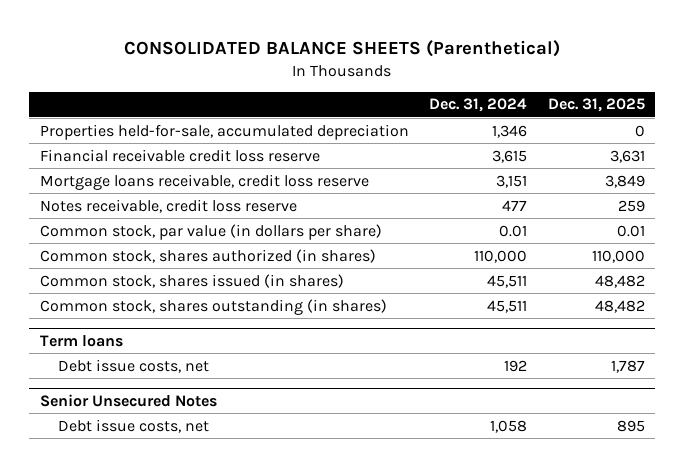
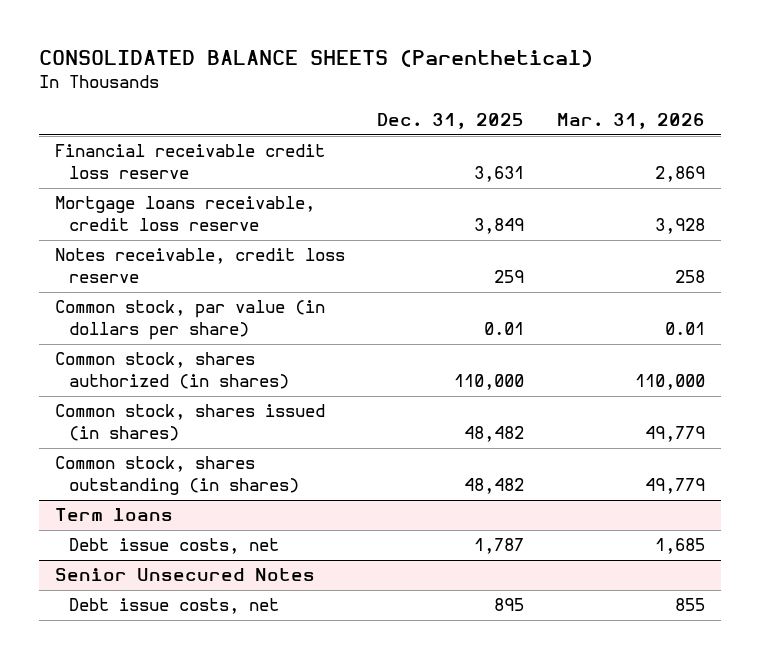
- | Dec. 31, 2024 | Dec. 31, 2025
+ | Dec. 31, 2025 | Mar. 31, 2026
- Properties held-for-sale, accumulated depreciation | 1,346 | 0

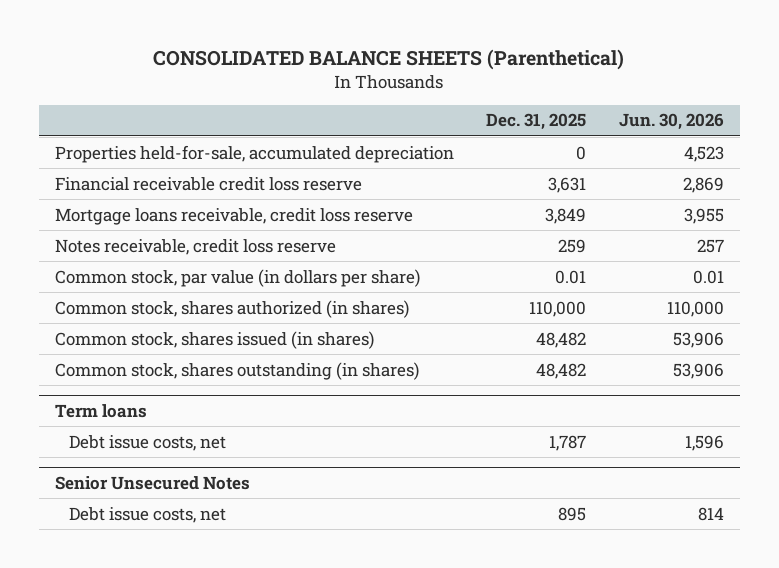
- | Dec. 31, 2025 | Mar. 31, 2026
+ | Dec. 31, 2025 | Jun. 30, 2026
+ Properties held-for-sale, accumulated depreciation | 0 | 4,523

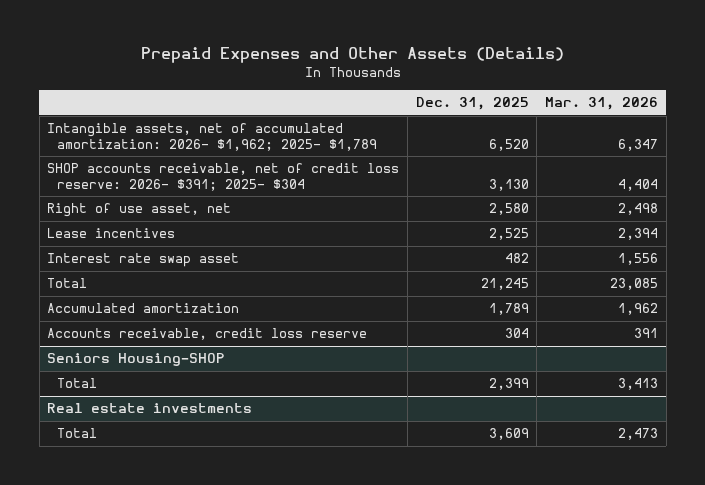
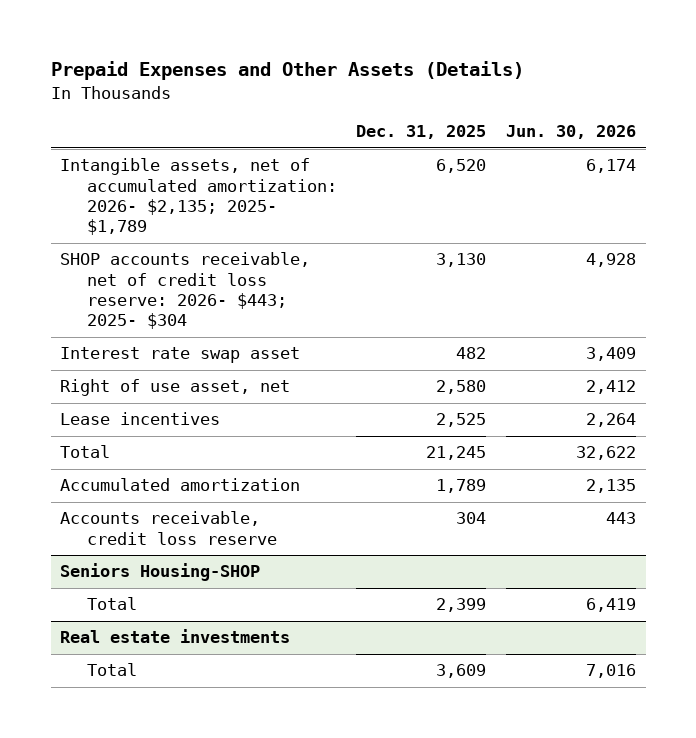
- | Dec. 31, 2025 | Mar. 31, 2026
+ | Dec. 31, 2025 | Jun. 30, 2026
- Intangible assets, net of accumulated amortization: 2026- $1,962; 2025- $1,789 | 6,520 | 6,347
- SHOP accounts receivable, net of credit loss reserve: 2026- $391; 2025- $304 | 3,130 | 4,404
+ Intangible assets, net of accumulated amortization: 2026- $2,135; 2025- $1,789 | 6,520 | 6,174
+ SHOP accounts receivable, net of credit loss reserve: 2026- $443; 2025- $304 | 3,130 | 4,928
moved up: Interest rate swap asset | 482 | 3,409

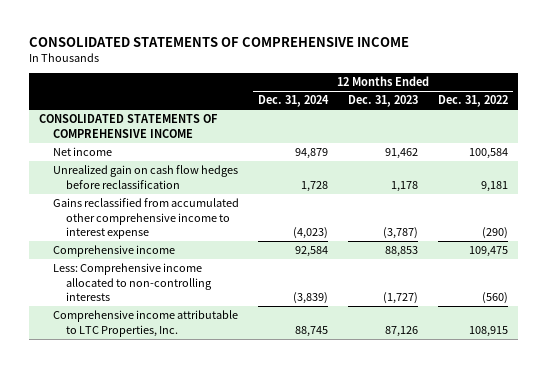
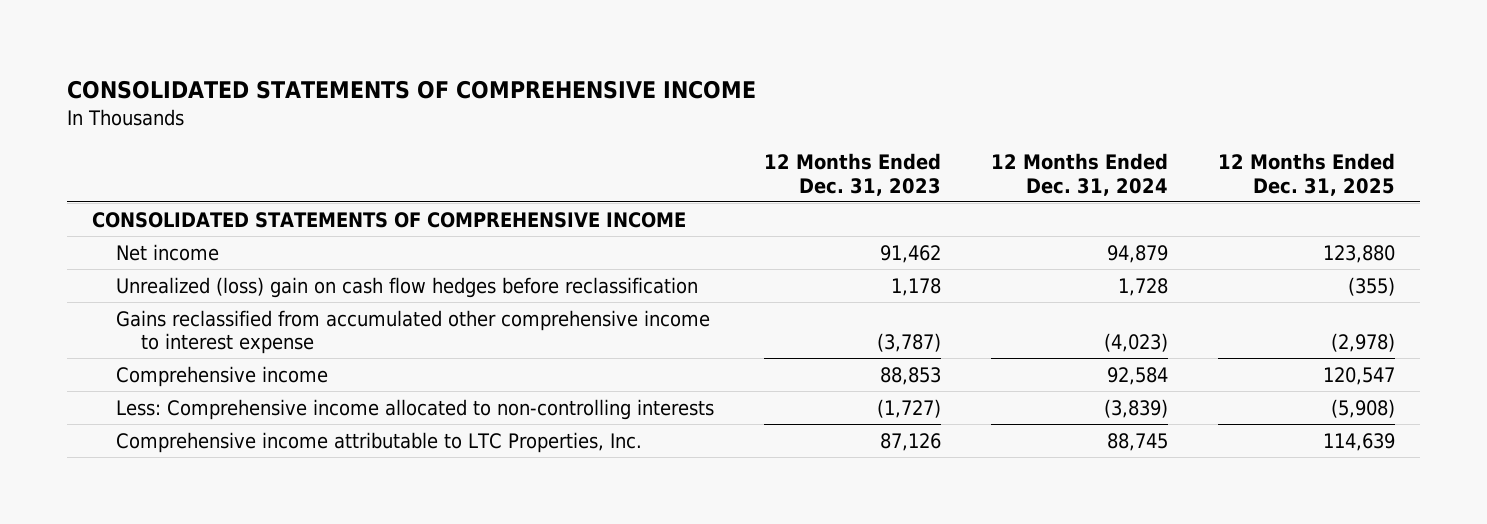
- | 12 Months Ended Dec. 31, 2024 | 12 Months Ended Dec. 31, 2023 | 12 Months Ended Dec. 31, 2022
+ | 12 Months Ended Dec. 31, 2023 | 12 Months Ended Dec. 31, 2024 | 12 Months Ended Dec. 31, 2025
- Unrealized gain on cash flow hedges before reclassification | 1,728 | 1,178 | 9,181
+ Unrealized (loss) gain on cash flow hedges before reclassification | 1,178 | 1,728 | (355)

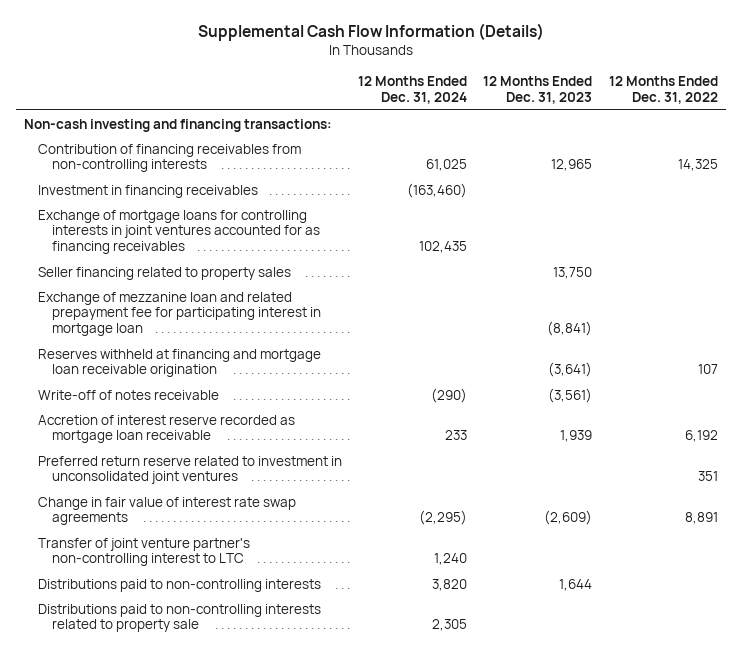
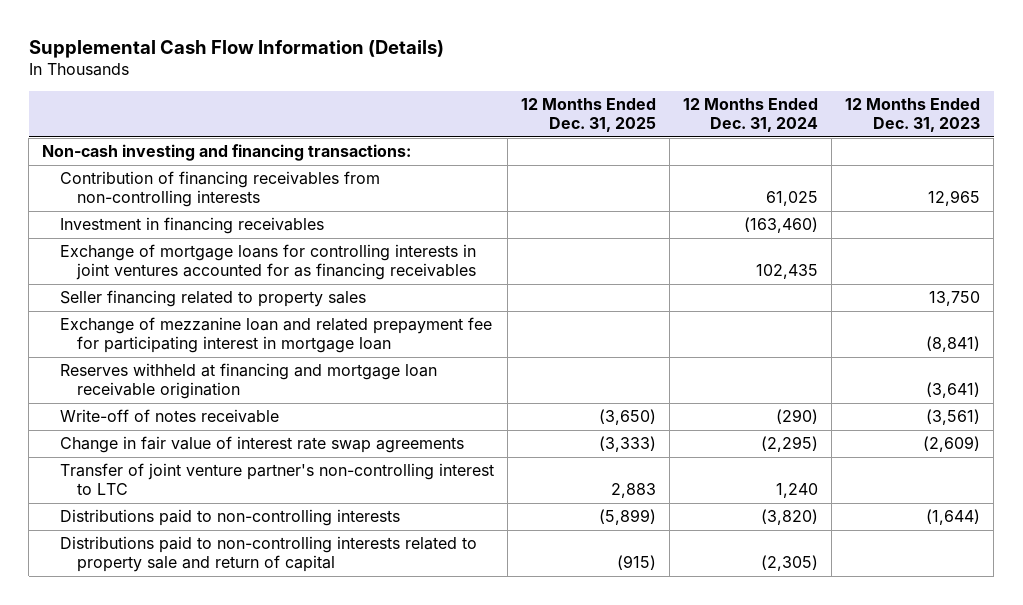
- | 12 Months Ended Dec. 31, 2024 | 12 Months Ended Dec. 31, 2023 | 12 Months Ended Dec. 31, 2022
+ | 12 Months Ended Dec. 31, 2025 | 12 Months Ended Dec. 31, 2024 | 12 Months Ended Dec. 31, 2023
- Accretion of interest reserve recorded as mortgage loan receivable | 233 | 1,939 | 6,192
- Preferred return reserve related to investment in unconsolidated joint ventures | | | 351
- Distributions paid to non-controlling interests | 3,820 | 1,644 |
- Distributions paid to non-controlling interests related to property sale | 2,305 | |
+ Distributions paid to non-controlling interests | (5,899) | (3,820) | (1,644)
+ Distributions paid to non-controlling interests related to property sale and return of capital | (915) | (2,305) |

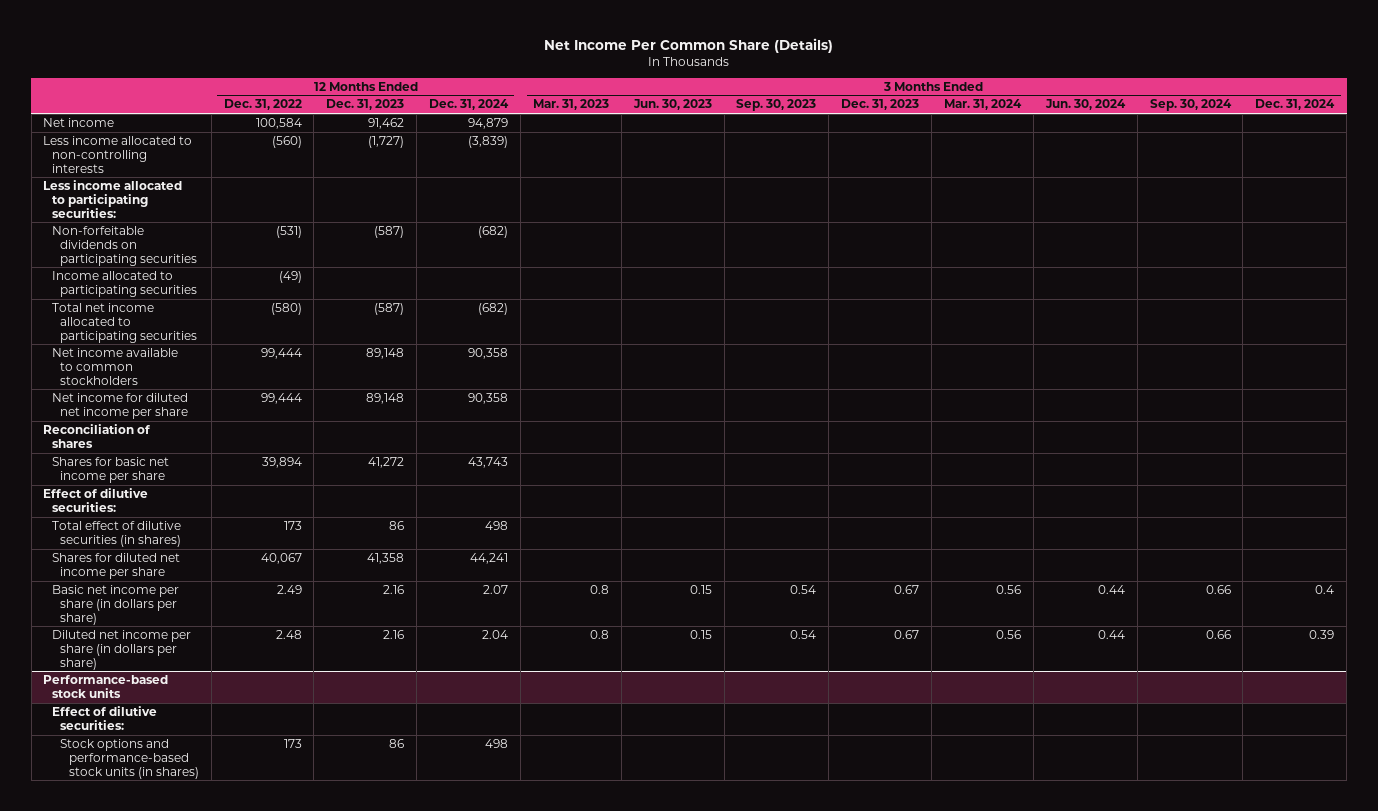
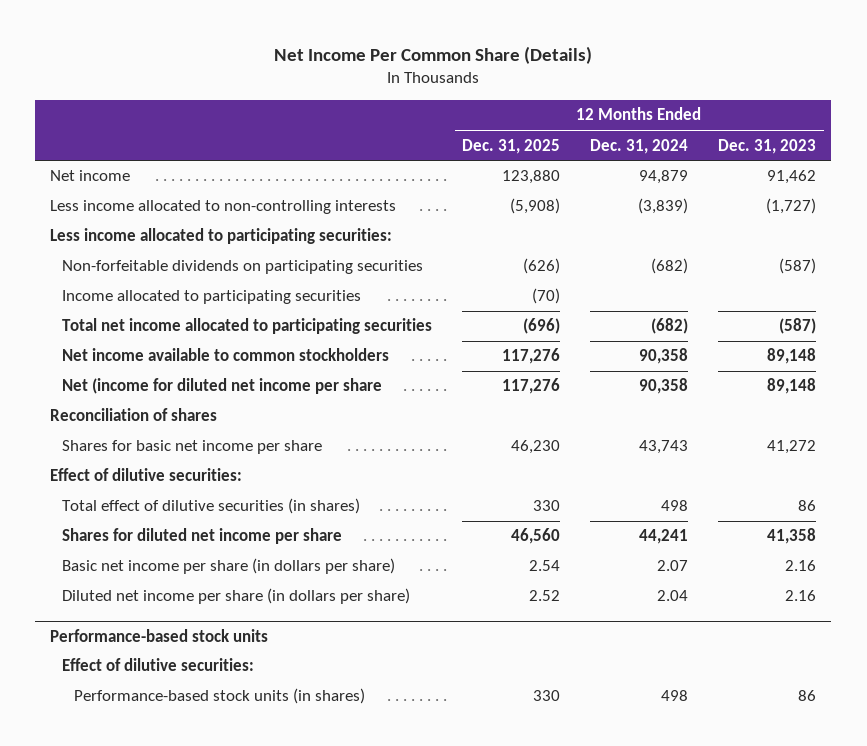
- | 12 Months Ended Dec. 31, 2022 | 12 Months Ended Dec. 31, 2023 | 12 Months Ended Dec. 31, 2024 | 3 Months Ended Mar. 31, 2023 | 3 Months Ended Jun. 30, 2023 | 3 Months Ended Sep. 30, 2023 | 3 Months Ended Dec. 31, 2023 | 3 Months Ended Mar. 31, 2024 | 3 Months Ended Jun. 30, 2024 | 3 Months Ended Sep. 30, 2024 | 3 Months Ended Dec. 31, 2024
+ | 12 Months Ended Dec. 31, 2025 | 12 Months Ended Dec. 31, 2024 | 12 Months Ended Dec. 31, 2023
- Net income for diluted net income per share | 99,444 | 89,148 | 90,358 | | | | | | | |
+ Net (income for diluted net income per share | 117,276 | 90,358 | 89,148
@ Performance-based stock units
- Stock options and performance-based stock units (in shares) | 173 | 86 | 498 | | | | | | | |
+ Performance-based stock units (in shares) | 330 | 498 | 86

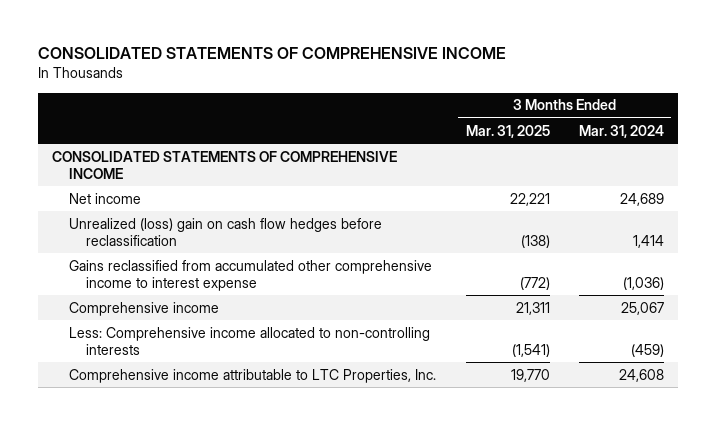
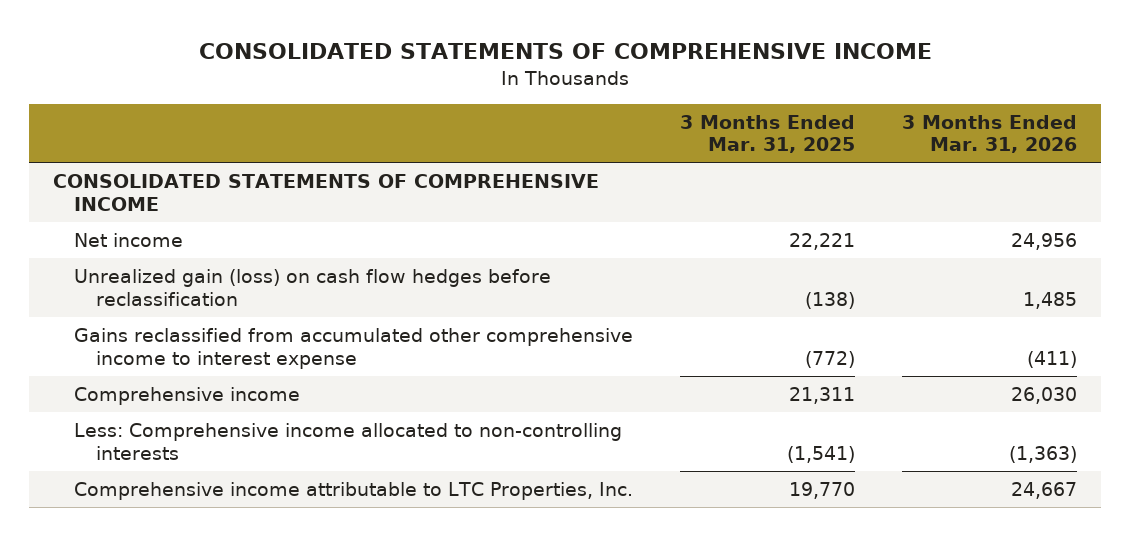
- | 3 Months Ended Mar. 31, 2025 | 3 Months Ended Mar. 31, 2024
+ | 3 Months Ended Mar. 31, 2025 | 3 Months Ended Mar. 31, 2026
- Unrealized (loss) gain on cash flow hedges before reclassification | (138) | 1,414
+ Unrealized gain (loss) on cash flow hedges before reclassification | (138) | 1,485

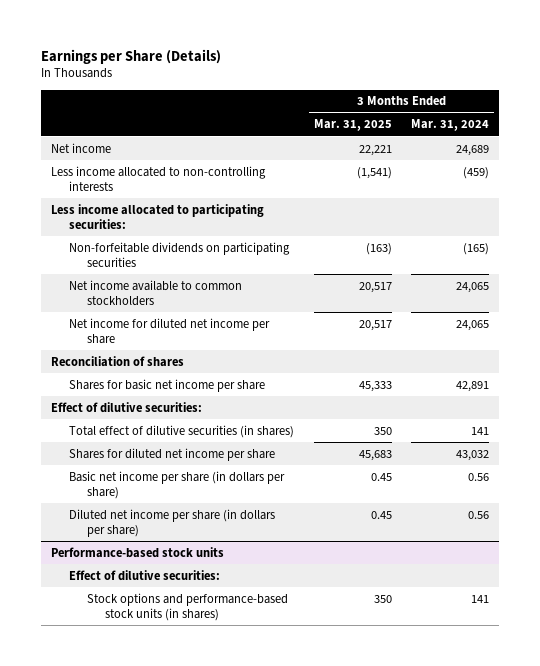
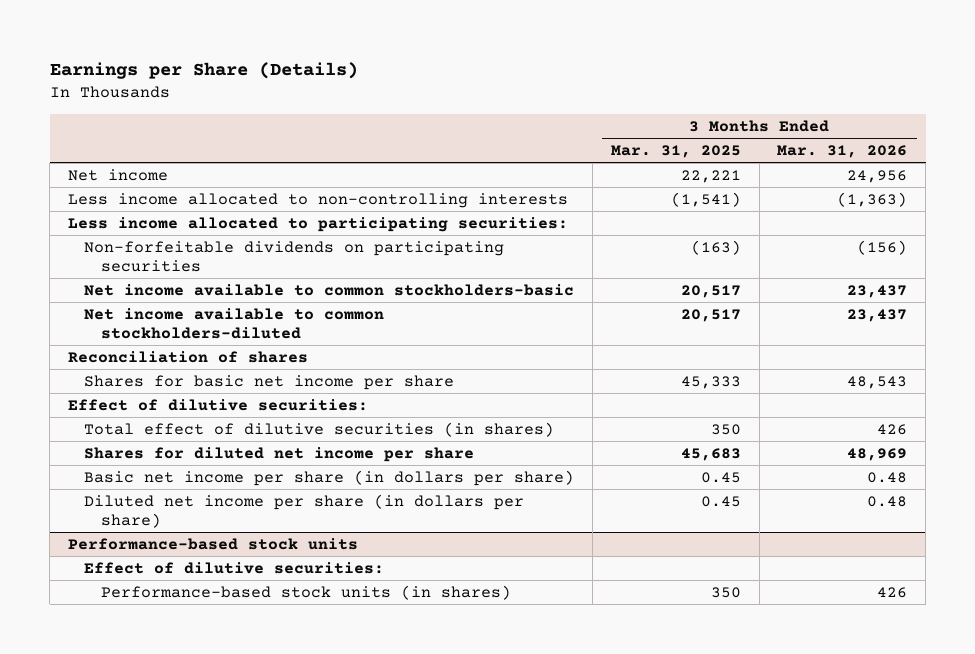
- | 3 Months Ended Mar. 31, 2025 | 3 Months Ended Mar. 31, 2024
+ | 3 Months Ended Mar. 31, 2025 | 3 Months Ended Mar. 31, 2026
- Net income available to common stockholders | 20,517 | 24,065
- Net income for diluted net income per share | 20,517 | 24,065
+ Net income available to common stockholders-basic | 20,517 | 23,437
+ Net income available to common stockholders-diluted | 20,517 | 23,437
@ Performance-based stock units
- Stock options and performance-based stock units (in shares) | 350 | 141
+ Performance-based stock units (in shares) | 350 | 426

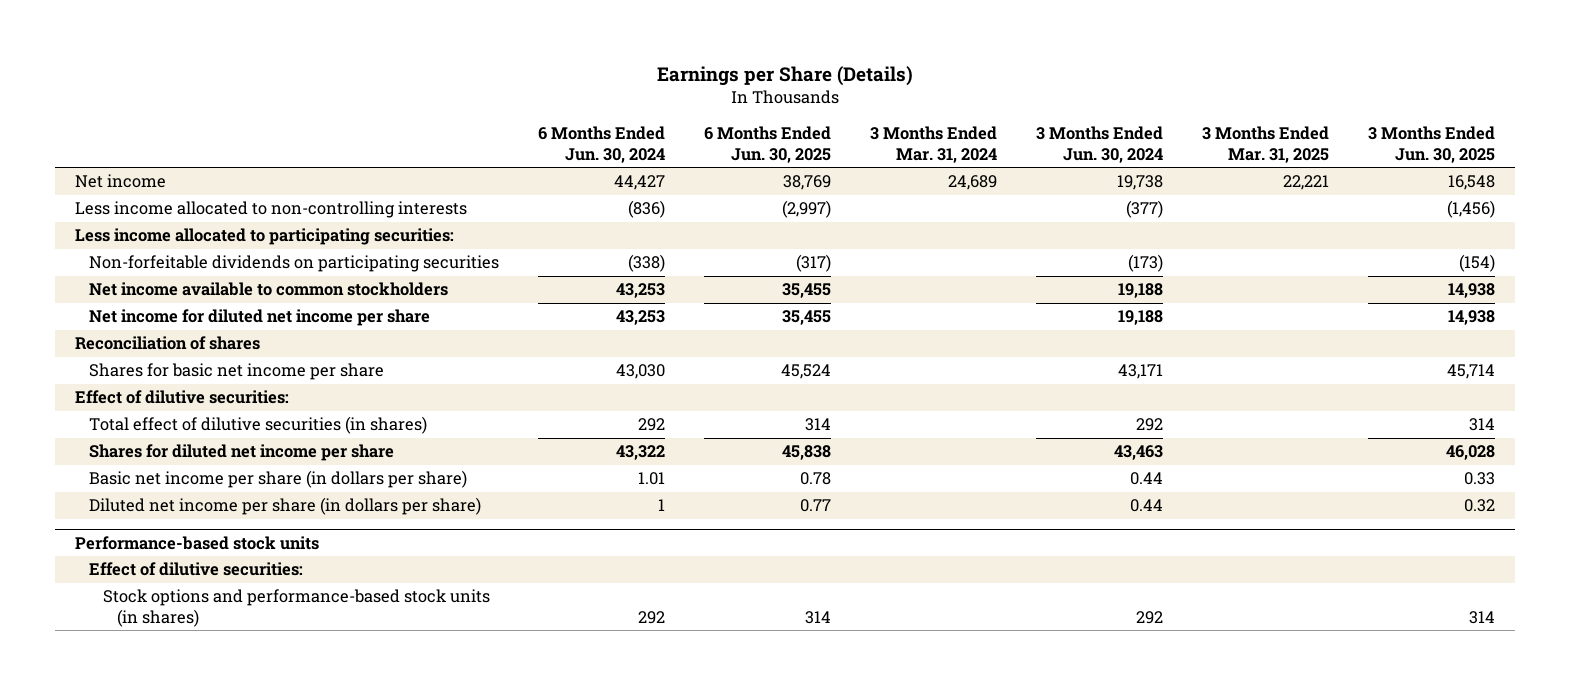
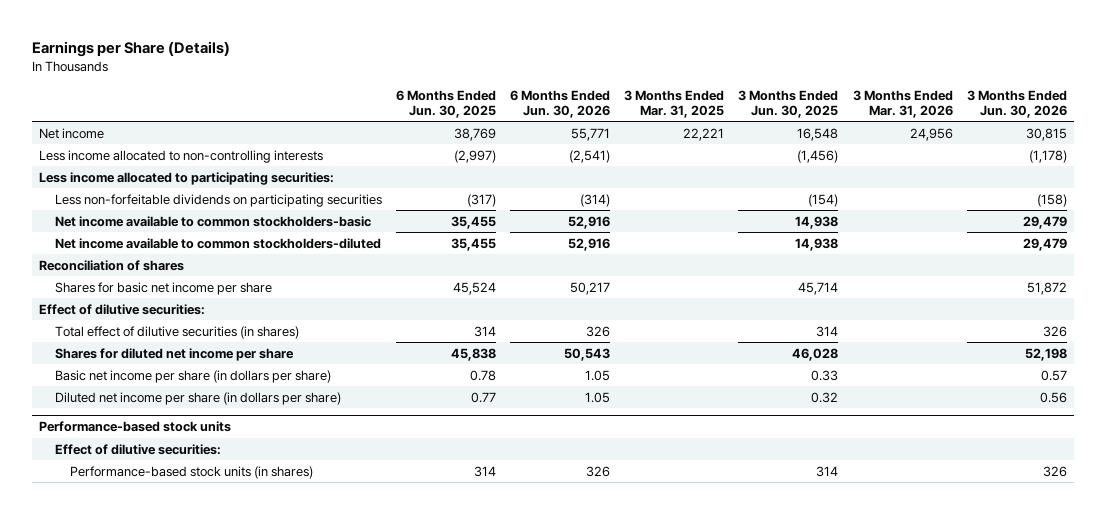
- | 6 Months Ended Jun. 30, 2024 | 6 Months Ended Jun. 30, 2025 | 3 Months Ended Mar. 31, 2024 | 3 Months Ended Jun. 30, 2024 | 3 Months Ended Mar. 31, 2025 | 3 Months Ended Jun. 30, 2025
+ | 6 Months Ended Jun. 30, 2025 | 6 Months Ended Jun. 30, 2026 | 3 Months Ended Mar. 31, 2025 | 3 Months Ended Jun. 30, 2025 | 3 Months Ended Mar. 31, 2026 | 3 Months Ended Jun. 30, 2026
- Non-forfeitable dividends on participating securities | (338) | (317) | | (173) | | (154)
- Net income available to common stockholders | 43,253 | 35,455 | | 19,188 | | 14,938
- Net income for diluted net income per share | 43,253 | 35,455 | | 19,188 | | 14,938
+ Less non-forfeitable dividends on participating securities | (317) | (314) | | (154) | | (158)
+ Net income available to common stockholders-basic | 35,455 | 52,916 | | 14,938 | | 29,479
+ Net income available to common stockholders-diluted | 35,455 | 52,916 | | 14,938 | | 29,479
@ Performance-based stock units
- Stock options and performance-based stock units (in shares) | 292 | 314 | | 292 | | 314
+ Performance-based stock units (in shares) | 314 | 326 | | 314 | | 326

